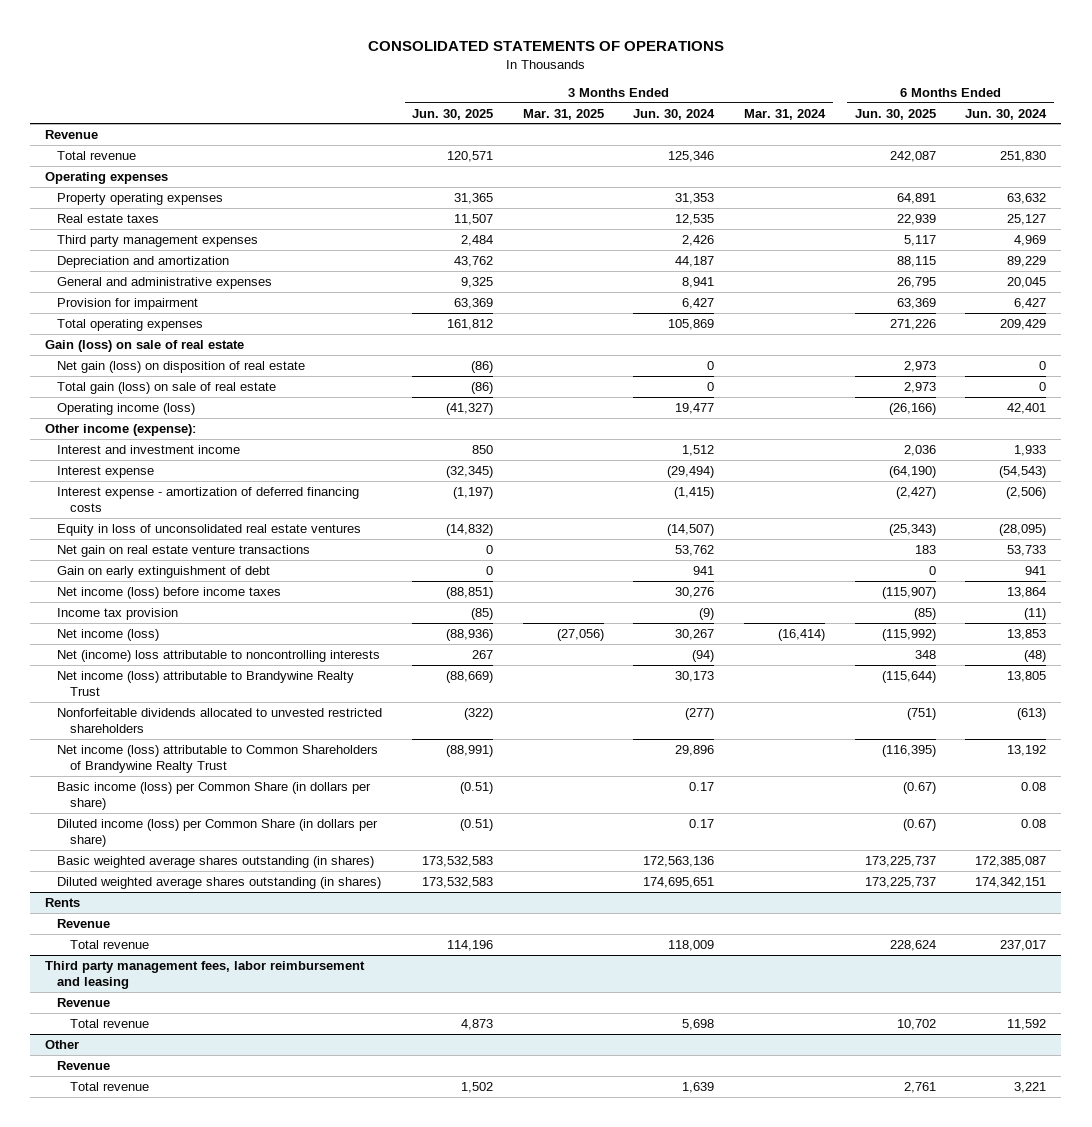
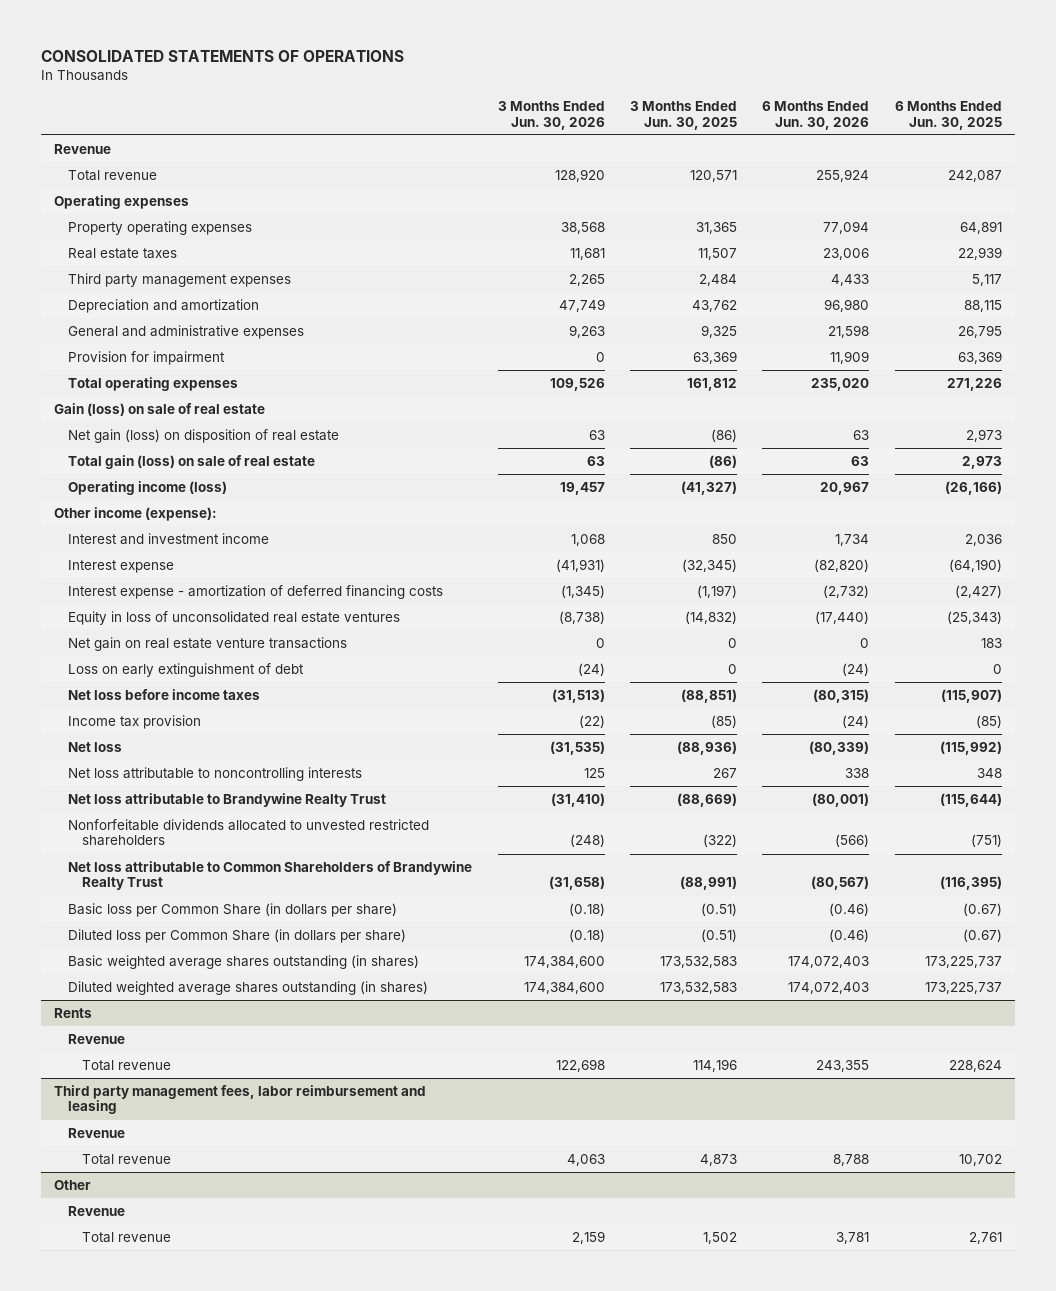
- | 3 Months Ended Jun. 30, 2025 | 3 Months Ended Mar. 31, 2025 | 3 Months Ended Jun. 30, 2024 | 3 Months Ended Mar. 31, 2024 | 6 Months Ended Jun. 30, 2025 | 6 Months Ended Jun. 30, 2024
+ | 3 Months Ended Jun. 30, 2026 | 3 Months Ended Jun. 30, 2025 | 6 Months Ended Jun. 30, 2026 | 6 Months Ended Jun. 30, 2025
- Gain on early extinguishment of debt | 0 | | 941 | | 0 | 941
- Net income (loss) before income taxes | (88,851) | | 30,276 | | (115,907) | 13,864
+ Loss on early extinguishment of debt | (24) | 0 | (24) | 0
+ Net loss before income taxes | (31,513) | (88,851) | (80,315) | (115,907)
- Net income (loss) | (88,936) | (27,056) | 30,267 | (16,414) | (115,992) | 13,853
- Net (income) loss attributable to noncontrolling interests | 267 | | (94) | | 348 | (48)
- Net income (loss) attributable to Brandywine Realty Trust | (88,669) | | 30,173 | | (115,644) | 13,805
+ Net loss | (31,535) | (88,936) | (80,339) | (115,992)
+ Net loss attributable to noncontrolling interests | 125 | 267 | 338 | 348
+ Net loss attributable to Brandywine Realty Trust | (31,410) | (88,669) | (80,001) | (115,644)
- Net income (loss) attributable to Common Shareholders of Brandywine Realty Trust | (88,991) | | 29,896 | | (116,395) | 13,192
- Basic income (loss) per Common Share (in dollars per share) | (0.51) | | 0.17 | | (0.67) | 0.08
- Diluted income (loss) per Common Share (in dollars per share) | (0.51) | | 0.17 | | (0.67) | 0.08
+ Net loss attributable to Common Shareholders of Brandywine Realty Trust | (31,658) | (88,991) | (80,567) | (116,395)
+ Basic loss per Common Share (in dollars per share) | (0.18) | (0.51) | (0.46) | (0.67)
+ Diluted loss per Common Share (in dollars per share) | (0.18) | (0.51) | (0.46) | (0.67)

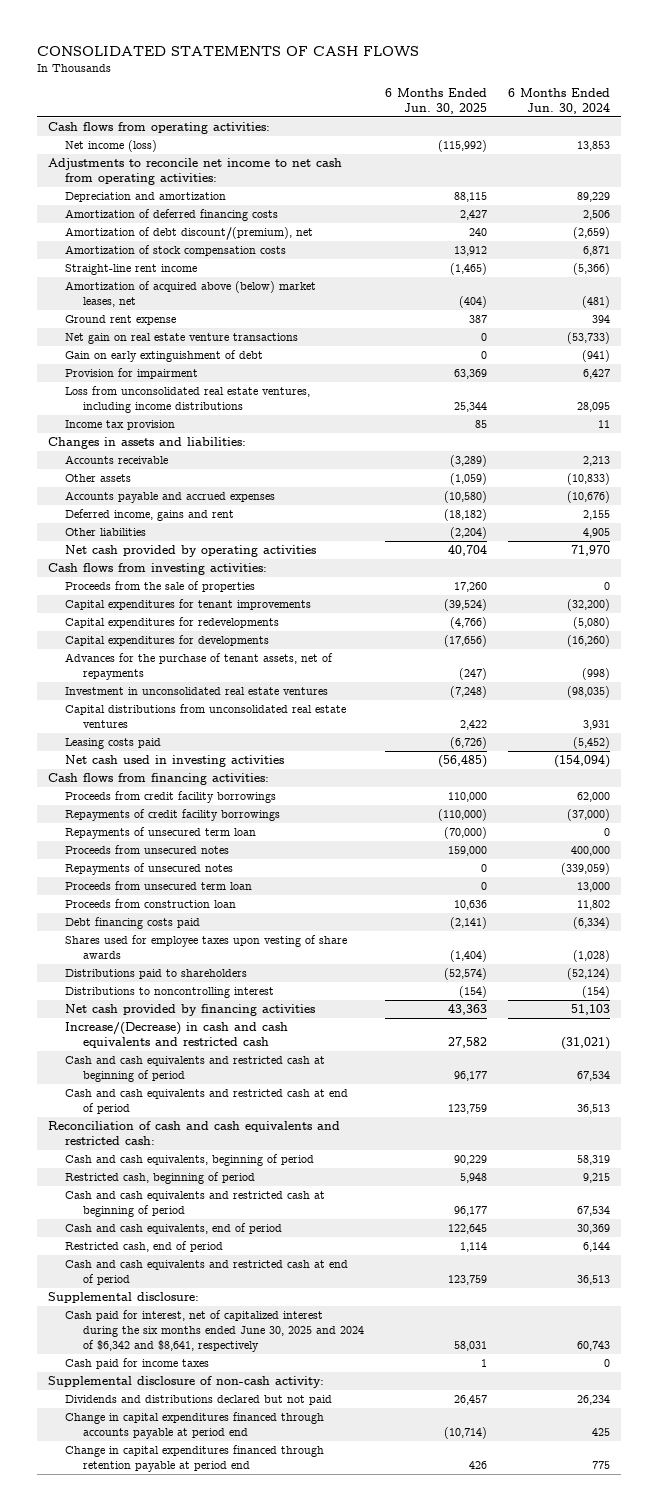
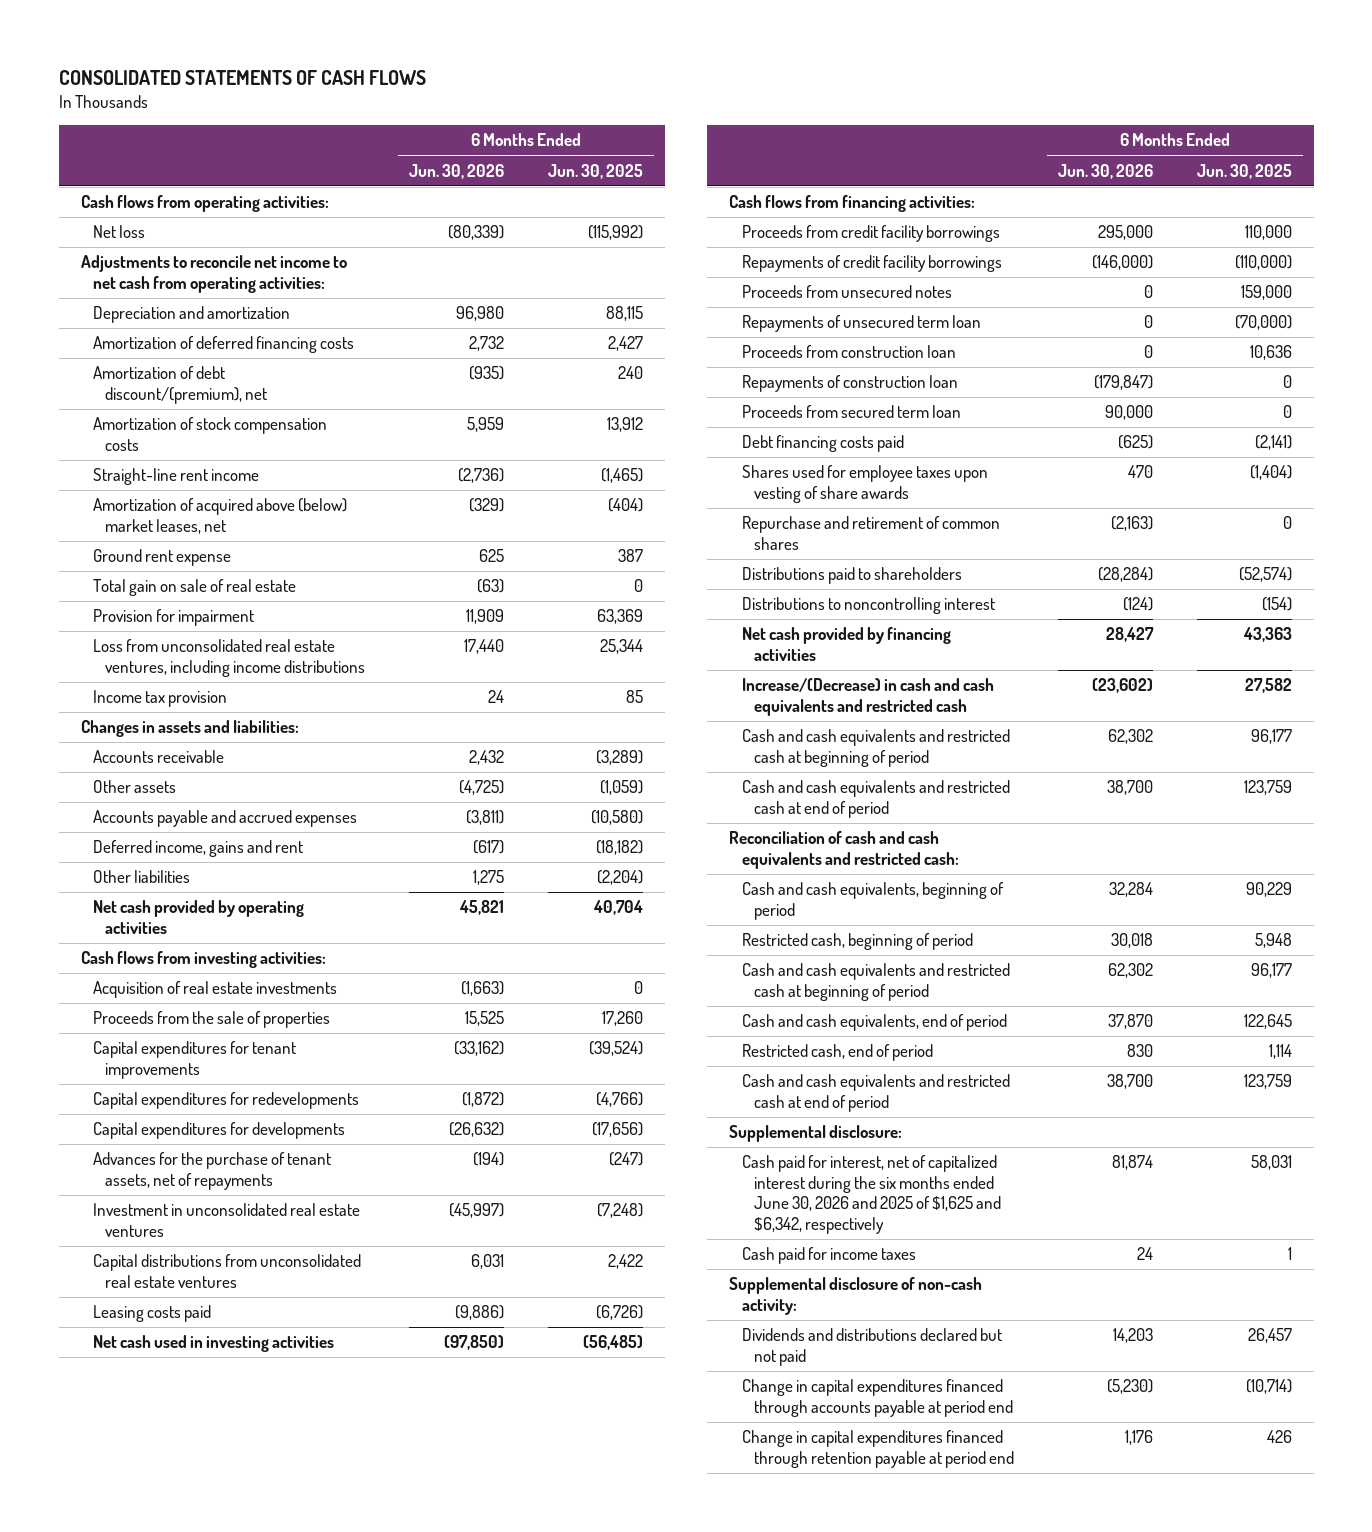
- | 6 Months Ended Jun. 30, 2025 | 6 Months Ended Jun. 30, 2024
+ | 6 Months Ended Jun. 30, 2026 | 6 Months Ended Jun. 30, 2025
- Net income (loss) | (115,992) | 13,853
+ Net loss | (80,339) | (115,992)
- Net gain on real estate venture transactions | 0 | (53,733)
- Gain on early extinguishment of debt | 0 | (941)
+ Total gain on sale of real estate | (63) | 0
+ Acquisition of real estate investments | (1,663) | 0
- Repayments of unsecured notes | 0 | (339,059)
- Proceeds from unsecured term loan | 0 | 13,000
moved down: Repayments of unsecured term loan | 0 | (70,000)
+ Repayments of construction loan | (179,847) | 0
+ Proceeds from secured term loan | 90,000 | 0
+ Repurchase and retirement of common shares | (2,163) | 0
- Cash paid for interest, net of capitalized interest during the six months ended June 30, 2025 and 2024 of $6,342 and $8,641, respectively | 58,031 | 60,743
+ Cash paid for interest, net of capitalized interest during the six months ended June 30, 2026 and 2025 of $1,625 and $6,342, respectively | 81,874 | 58,031

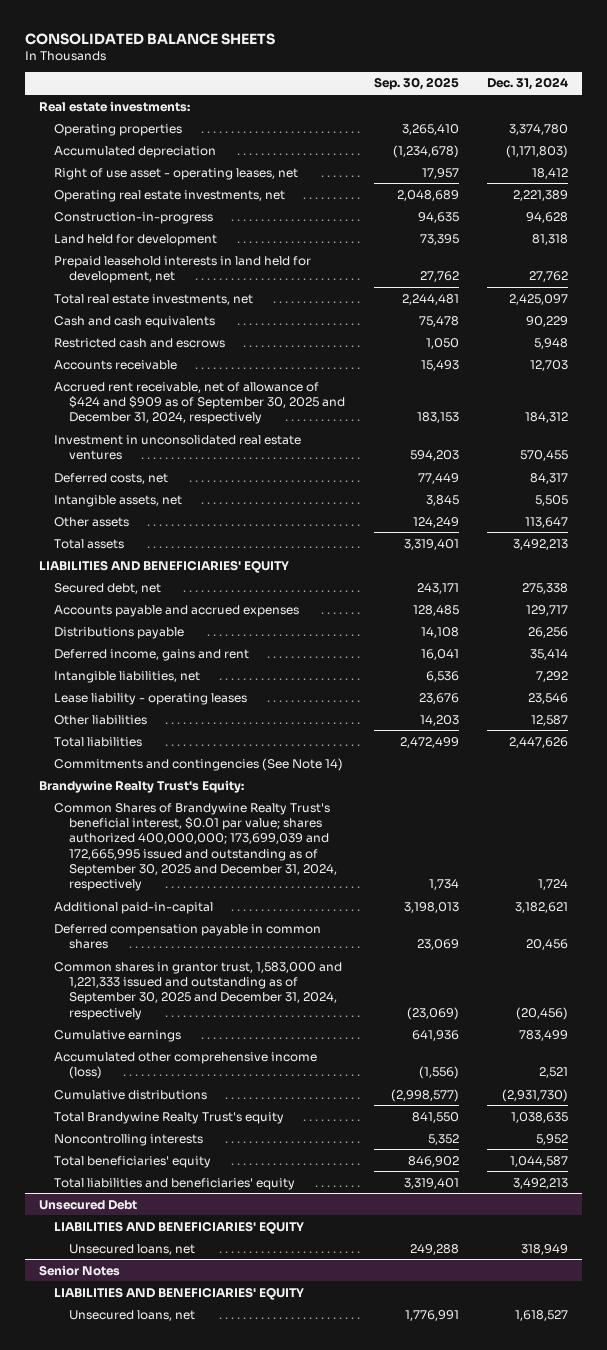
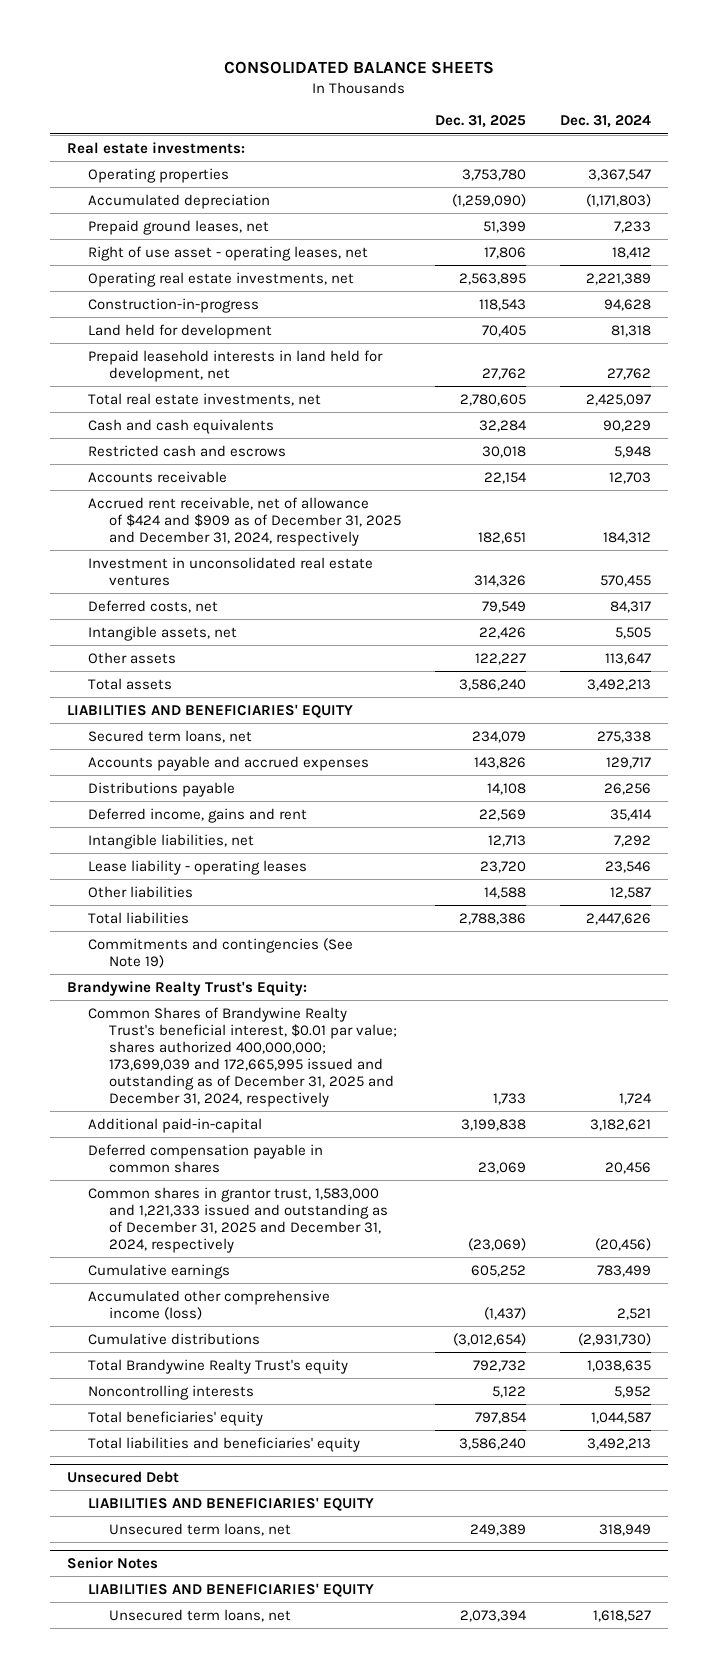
- | Sep. 30, 2025 | Dec. 31, 2024
+ | Dec. 31, 2025 | Dec. 31, 2024
- Operating properties | 3,265,410 | 3,374,780
+ Operating properties | 3,753,780 | 3,367,547
+ Prepaid ground leases, net | 51,399 | 7,233
- Accrued rent receivable, net of allowance of $424 and $909 as of September 30, 2025 and December 31, 2024, respectively | 183,153 | 184,312
+ Accrued rent receivable, net of allowance of $424 and $909 as of December 31, 2025 and December 31, 2024, respectively | 182,651 | 184,312
- Secured debt, net | 243,171 | 275,338
+ Secured term loans, net | 234,079 | 275,338
- Commitments and contingencies (See Note 14)
+ Commitments and contingencies (See Note 19)
- Common Shares of Brandywine Realty Trust's beneficial interest, $0.01 par value; shares authorized 400,000,000; 173,699,039 and 172,665,995 issued and outstanding as of September 30, 2025 and December 31, 2024, respectively | 1,734 | 1,724
+ Common Shares of Brandywine Realty Trust's beneficial interest, $0.01 par value; shares authorized 400,000,000; 173,699,039 and 172,665,995 issued and outstanding as of December 31, 2025 and December 31, 2024, respectively | 1,733 | 1,724
- Common shares in grantor trust, 1,583,000 and 1,221,333 issued and outstanding as of September 30, 2025 and December 31, 2024, respectively | (23,069) | (20,456)
+ Common shares in grantor trust, 1,583,000 and 1,221,333 issued and outstanding as of December 31, 2025 and December 31, 2024, respectively | (23,069) | (20,456)
@ Unsecured Debt
- Unsecured loans, net | 249,288 | 318,949
+ Unsecured term loans, net | 249,389 | 318,949
@ Senior Notes
- Unsecured loans, net | 1,776,991 | 1,618,527
+ Unsecured term loans, net | 2,073,394 | 1,618,527

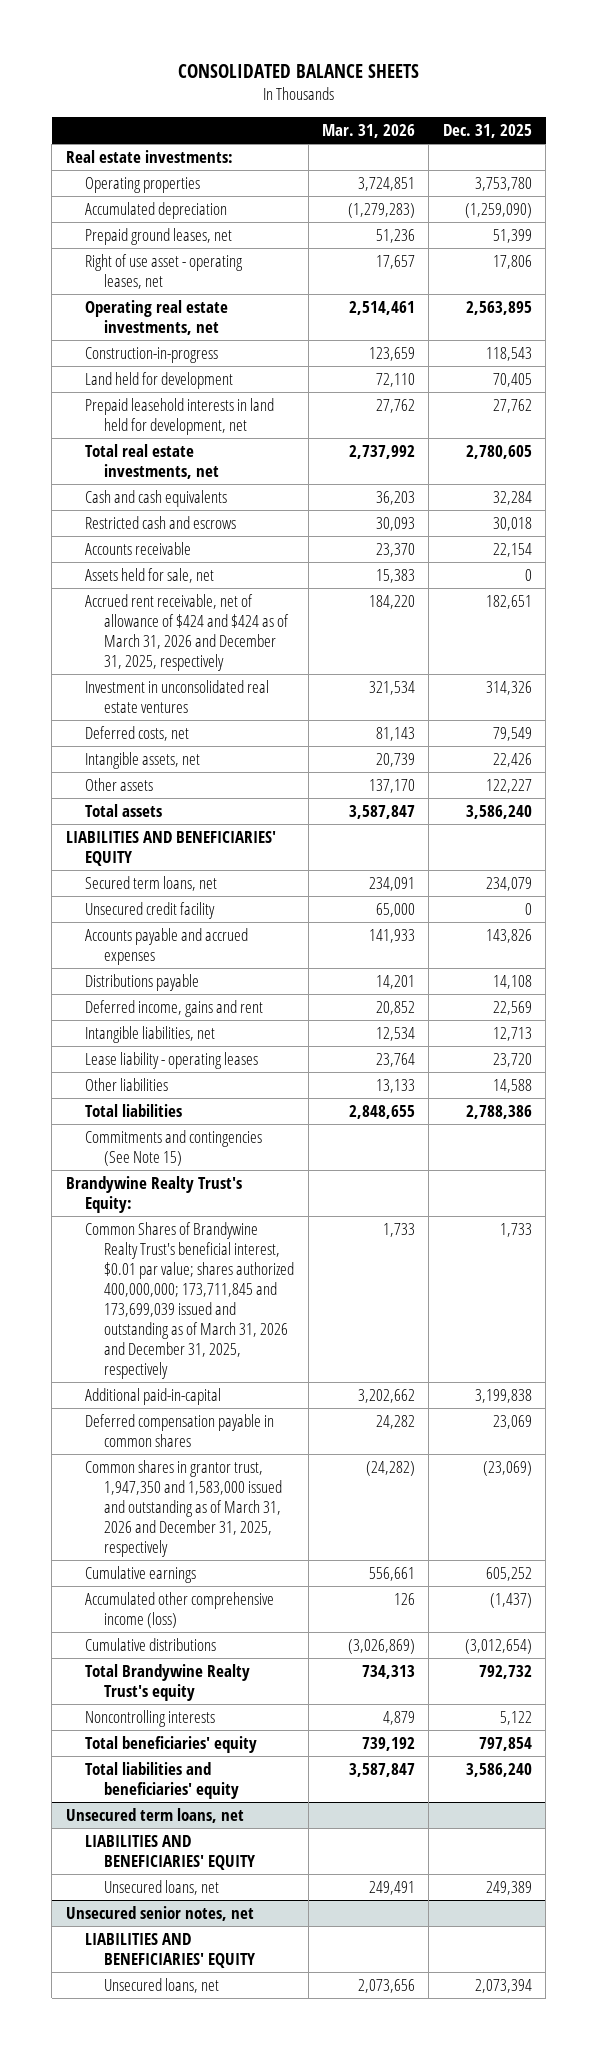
- | Dec. 31, 2025 | Dec. 31, 2024
+ | Mar. 31, 2026 | Dec. 31, 2025
- Accrued rent receivable, net of allowance of $424 and $909 as of December 31, 2025 and December 31, 2024, respectively | 182,651 | 184,312
+ Assets held for sale, net | 15,383 | 0
+ Accrued rent receivable, net of allowance of $424 and $424 as of March 31, 2026 and December 31, 2025, respectively | 184,220 | 182,651
+ Unsecured credit facility | 65,000 | 0
- Commitments and contingencies (See Note 19)
+ Commitments and contingencies (See Note 15)
- Common Shares of Brandywine Realty Trust's beneficial interest, $0.01 par value; shares authorized 400,000,000; 173,699,039 and 172,665,995 issued and outstanding as of December 31, 2025 and December 31, 2024, respectively | 1,733 | 1,724
+ Common Shares of Brandywine Realty Trust's beneficial interest, $0.01 par value; shares authorized 400,000,000; 173,711,845 and 173,699,039 issued and outstanding as of March 31, 2026 and December 31, 2025, respectively | 1,733 | 1,733
- Common shares in grantor trust, 1,583,000 and 1,221,333 issued and outstanding as of December 31, 2025 and December 31, 2024, respectively | (23,069) | (20,456)
+ Common shares in grantor trust, 1,947,350 and 1,583,000 issued and outstanding as of March 31, 2026 and December 31, 2025, respectively | (24,282) | (23,069)
- Unsecured Debt
+ Unsecured term loans, net
- Unsecured term loans, net | 249,389 | 318,949
- Senior Notes
+ Unsecured loans, net | 249,491 | 249,389
+ Unsecured senior notes, net
- Unsecured term loans, net | 2,073,394 | 1,618,527
+ Unsecured loans, net | 2,073,656 | 2,073,394

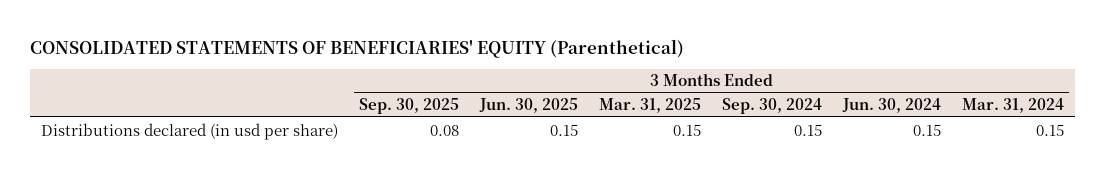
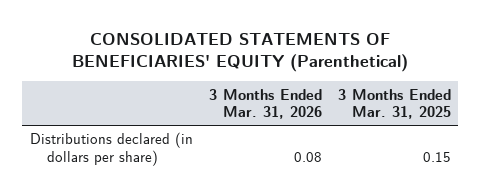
- | 3 Months Ended Sep. 30, 2025 | 3 Months Ended Jun. 30, 2025 | 3 Months Ended Mar. 31, 2025 | 3 Months Ended Sep. 30, 2024 | 3 Months Ended Jun. 30, 2024 | 3 Months Ended Mar. 31, 2024
+ | 3 Months Ended Mar. 31, 2026 | 3 Months Ended Mar. 31, 2025
- Distributions declared (in usd per share) | 0.08 | 0.15 | 0.15 | 0.15 | 0.15 | 0.15
+ Distributions declared (in dollars per share) | 0.08 | 0.15

